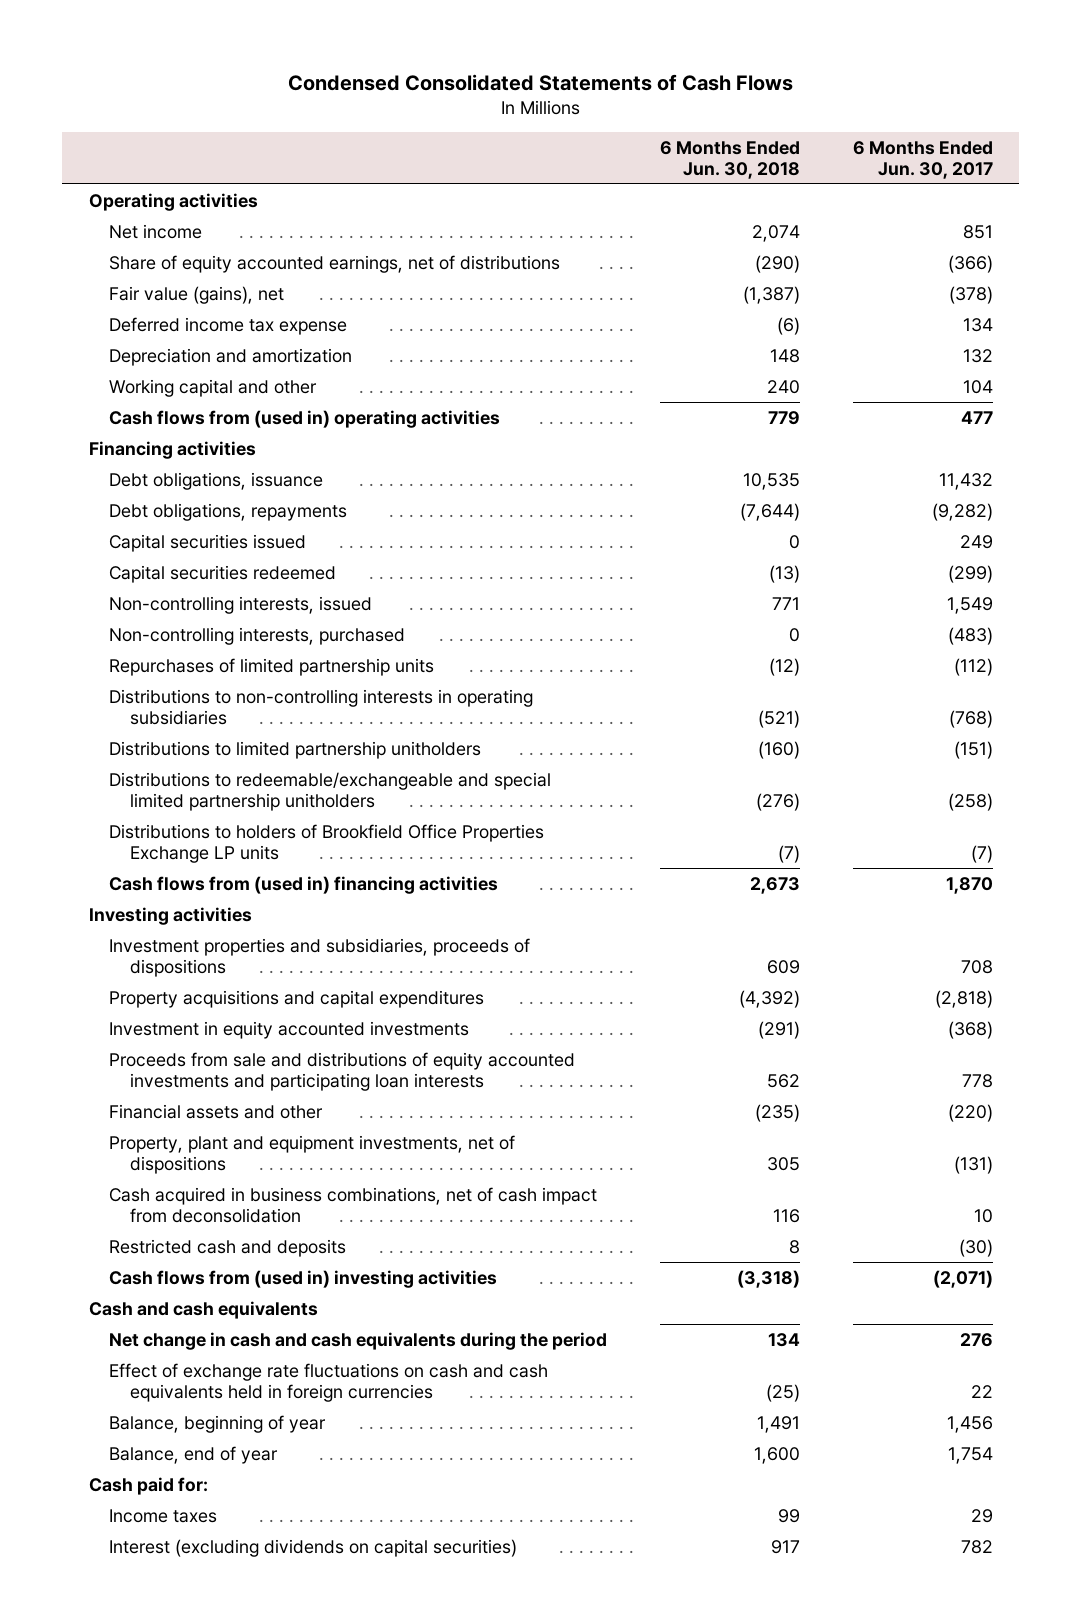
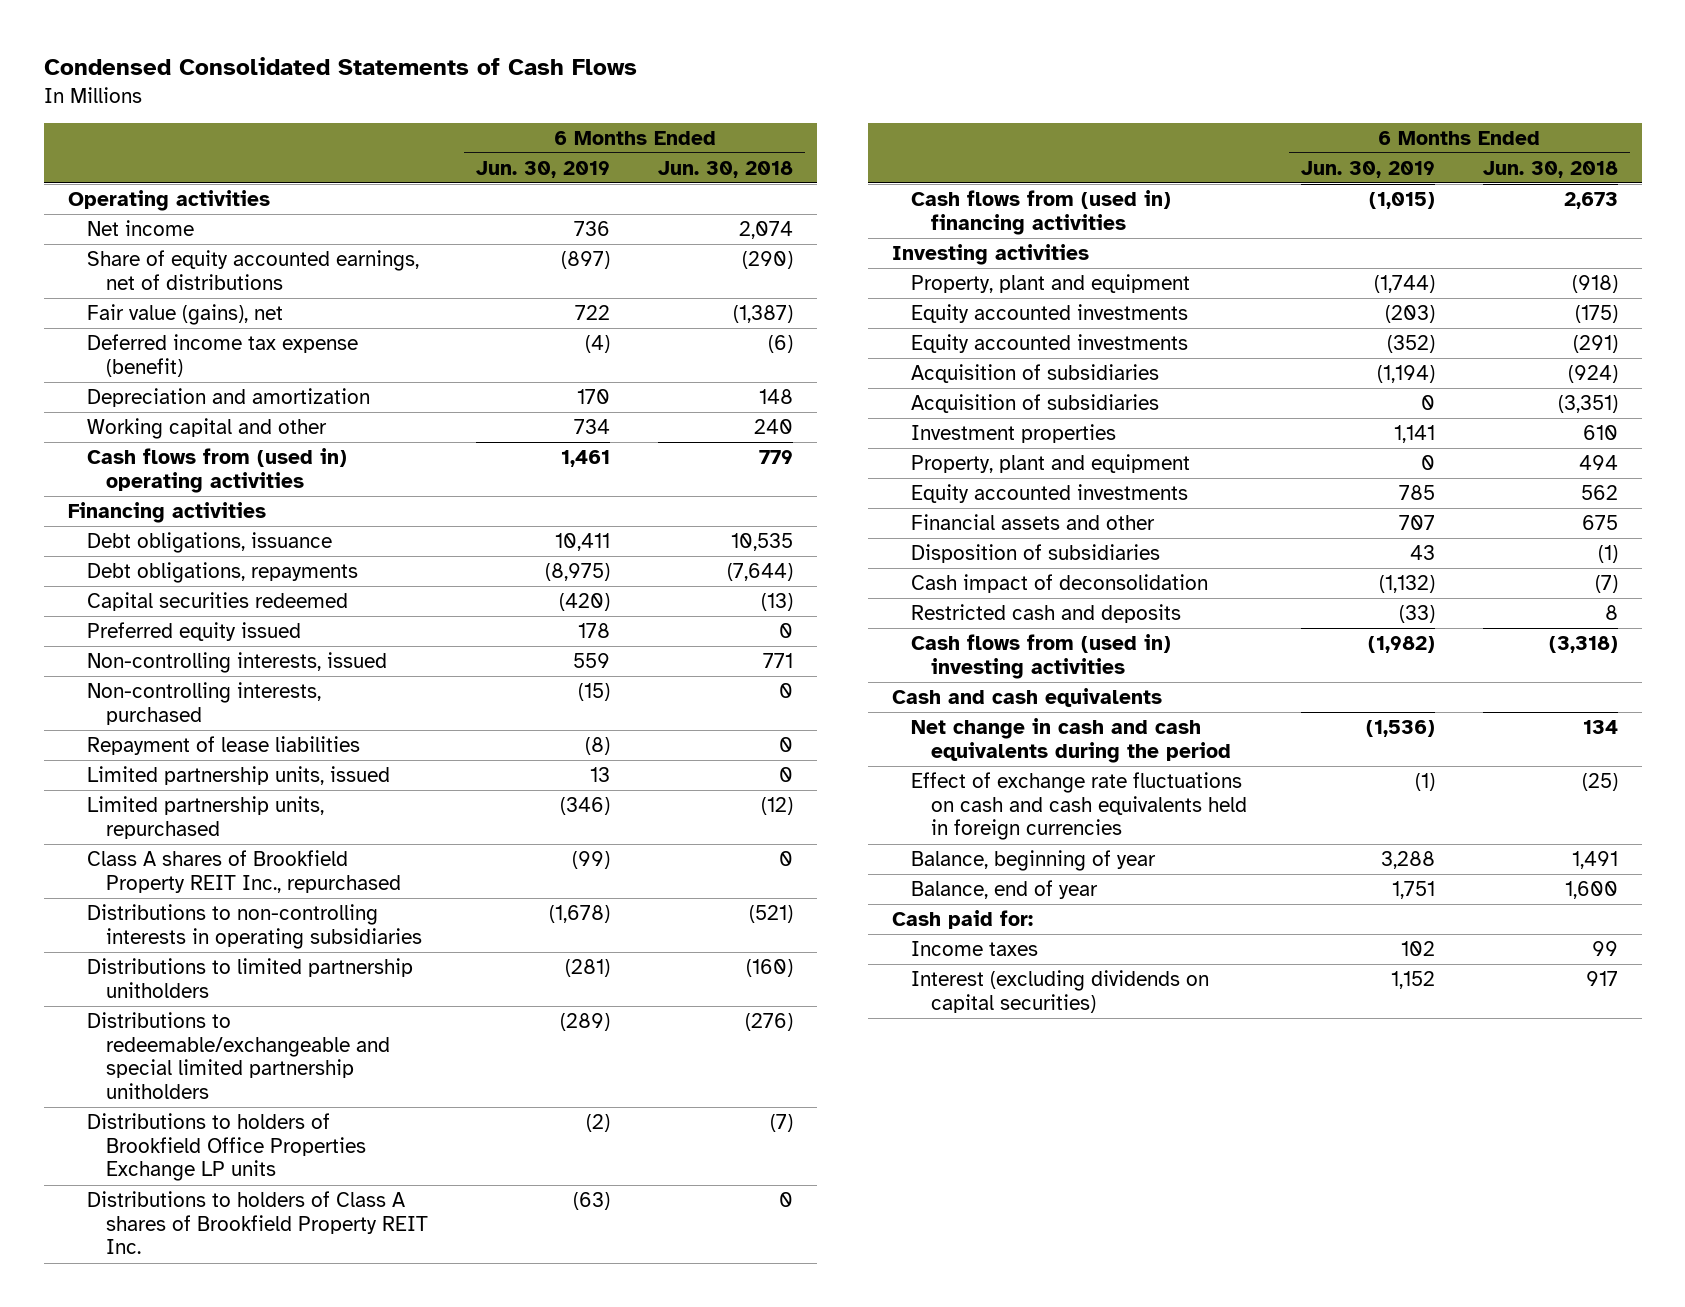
- | 6 Months Ended Jun. 30, 2018 | 6 Months Ended Jun. 30, 2017
+ | 6 Months Ended Jun. 30, 2019 | 6 Months Ended Jun. 30, 2018
- Deferred income tax expense | (6) | 134
+ Deferred income tax expense (benefit) | (4) | (6)
- Capital securities issued | 0 | 249
+ Preferred equity issued | 178 | 0
- Repurchases of limited partnership units | (12) | (112)
+ Repayment of lease liabilities | (8) | 0
+ Limited partnership units, issued | 13 | 0
+ Limited partnership units, repurchased | (346) | (12)
+ Class A shares of Brookfield Property REIT Inc., repurchased | (99) | 0
+ Distributions to holders of Class A shares of Brookfield Property REIT Inc. | (63) | 0
- Investment properties and subsidiaries, proceeds of dispositions | 609 | 708
- Property acquisitions and capital expenditures | (4,392) | (2,818)
- Investment in equity accounted investments | (291) | (368)
- Proceeds from sale and distributions of equity accounted investments and participating loan interests | 562 | 778
- Financial assets and other | (235) | (220)
- Property, plant and equipment investments, net of dispositions | 305 | (131)
- Cash acquired in business combinations, net of cash impact from deconsolidation | 116 | 10
+ Property, plant and equipment | (1,744) | (918)
+ Equity accounted investments | (203) | (175)
+ Equity accounted investments | (352) | (291)
+ Acquisition of subsidiaries | (1,194) | (924)
+ Acquisition of subsidiaries | 0 | (3,351)
+ Investment properties | 1,141 | 610
+ Property, plant and equipment | 0 | 494
+ Equity accounted investments | 785 | 562
+ Financial assets and other | 707 | 675
+ Disposition of subsidiaries | 43 | (1)
+ Cash impact of deconsolidation | (1,132) | (7)

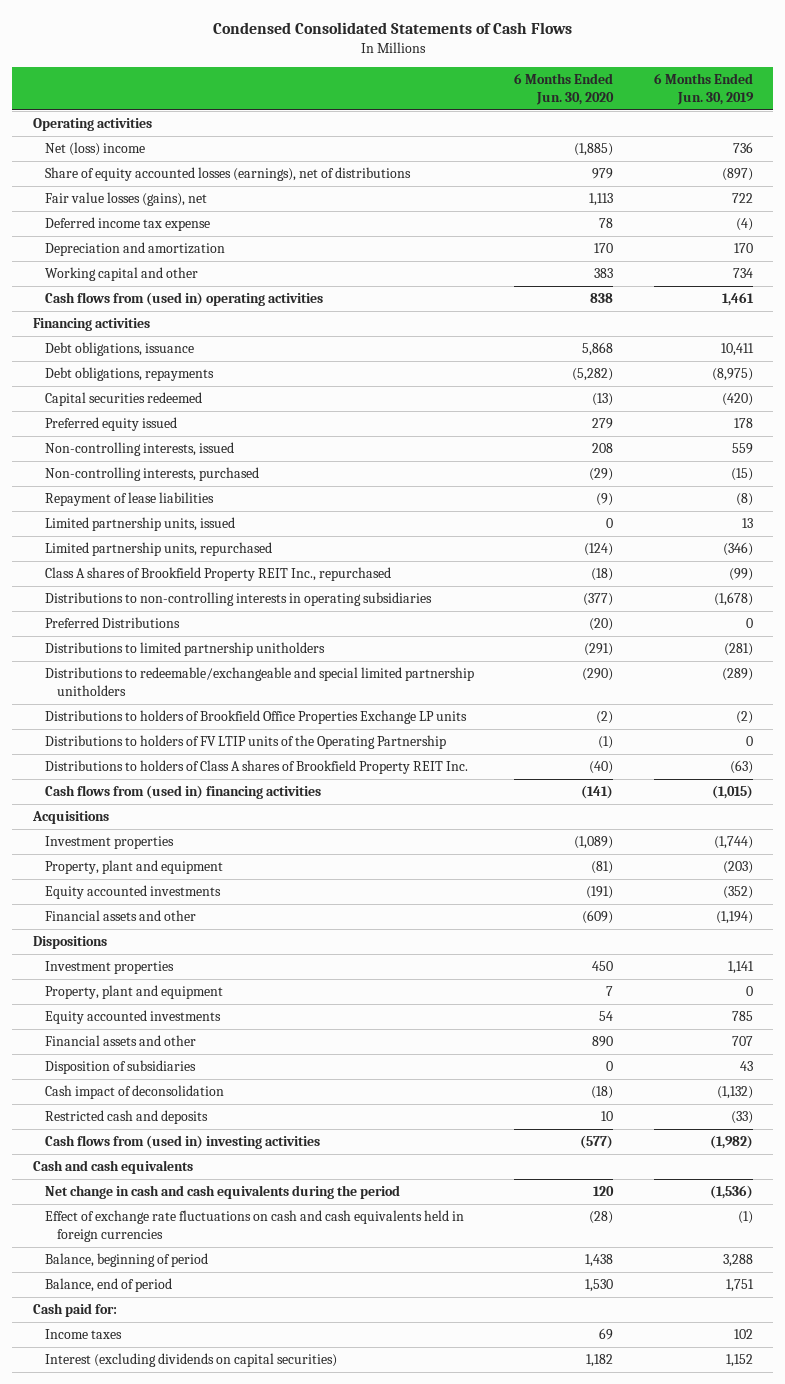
- | 6 Months Ended Jun. 30, 2019 | 6 Months Ended Jun. 30, 2018
+ | 6 Months Ended Jun. 30, 2020 | 6 Months Ended Jun. 30, 2019
- Net income | 736 | 2,074
- Share of equity accounted earnings, net of distributions | (897) | (290)
- Fair value (gains), net | 722 | (1,387)
- Deferred income tax expense (benefit) | (4) | (6)
+ Net (loss) income | (1,885) | 736
+ Share of equity accounted losses (earnings), net of distributions | 979 | (897)
+ Fair value losses (gains), net | 1,113 | 722
+ Deferred income tax expense | 78 | (4)
+ Preferred Distributions | (20) | 0
+ Distributions to holders of FV LTIP units of the Operating Partnership | (1) | 0
- Investing activities
- Property, plant and equipment | (1,744) | (918)
- Equity accounted investments | (203) | (175)
+ Acquisitions
+ Investment properties | (1,089) | (1,744)
+ Property, plant and equipment | (81) | (203)
- Acquisition of subsidiaries | (1,194) | (924)
- Acquisition of subsidiaries | 0 | (3,351)
+ Financial assets and other | (609) | (1,194)
+ Dispositions
- Balance, beginning of year | 3,288 | 1,491
- Balance, end of year | 1,751 | 1,600
+ Balance, beginning of period | 1,438 | 3,288
+ Balance, end of period | 1,530 | 1,751

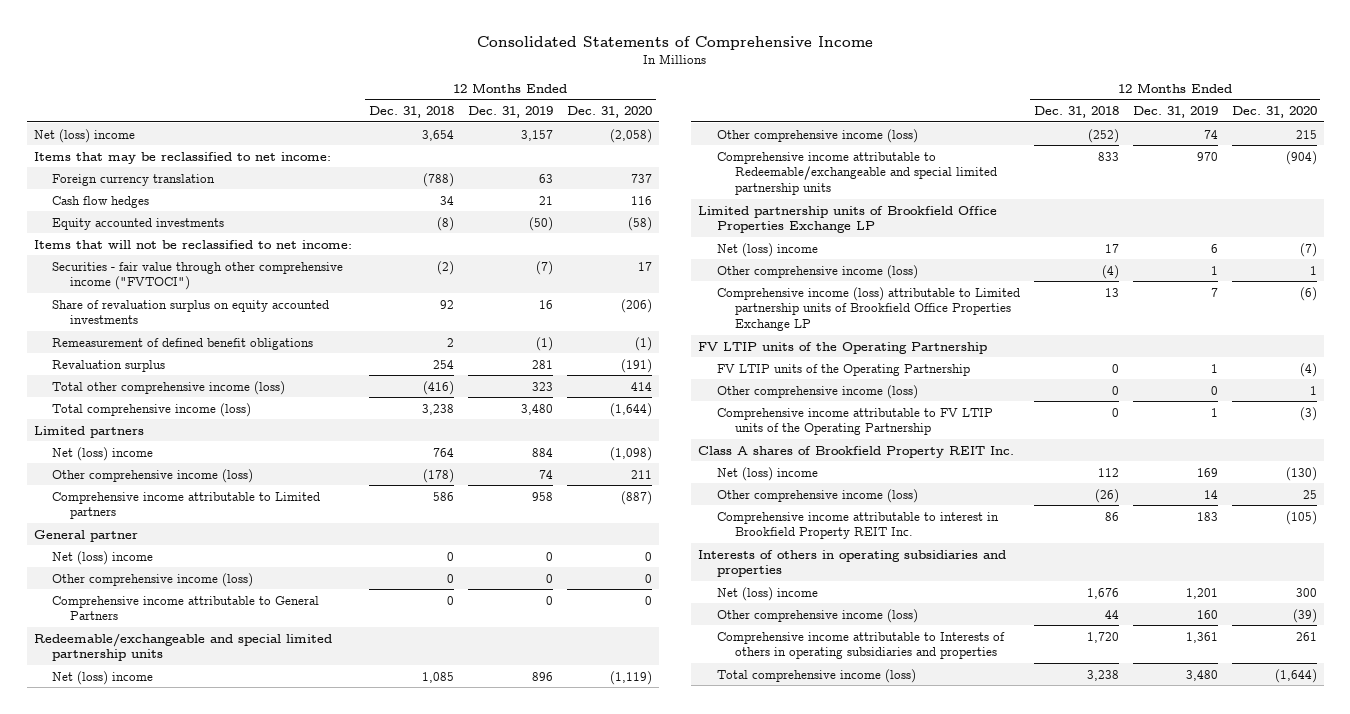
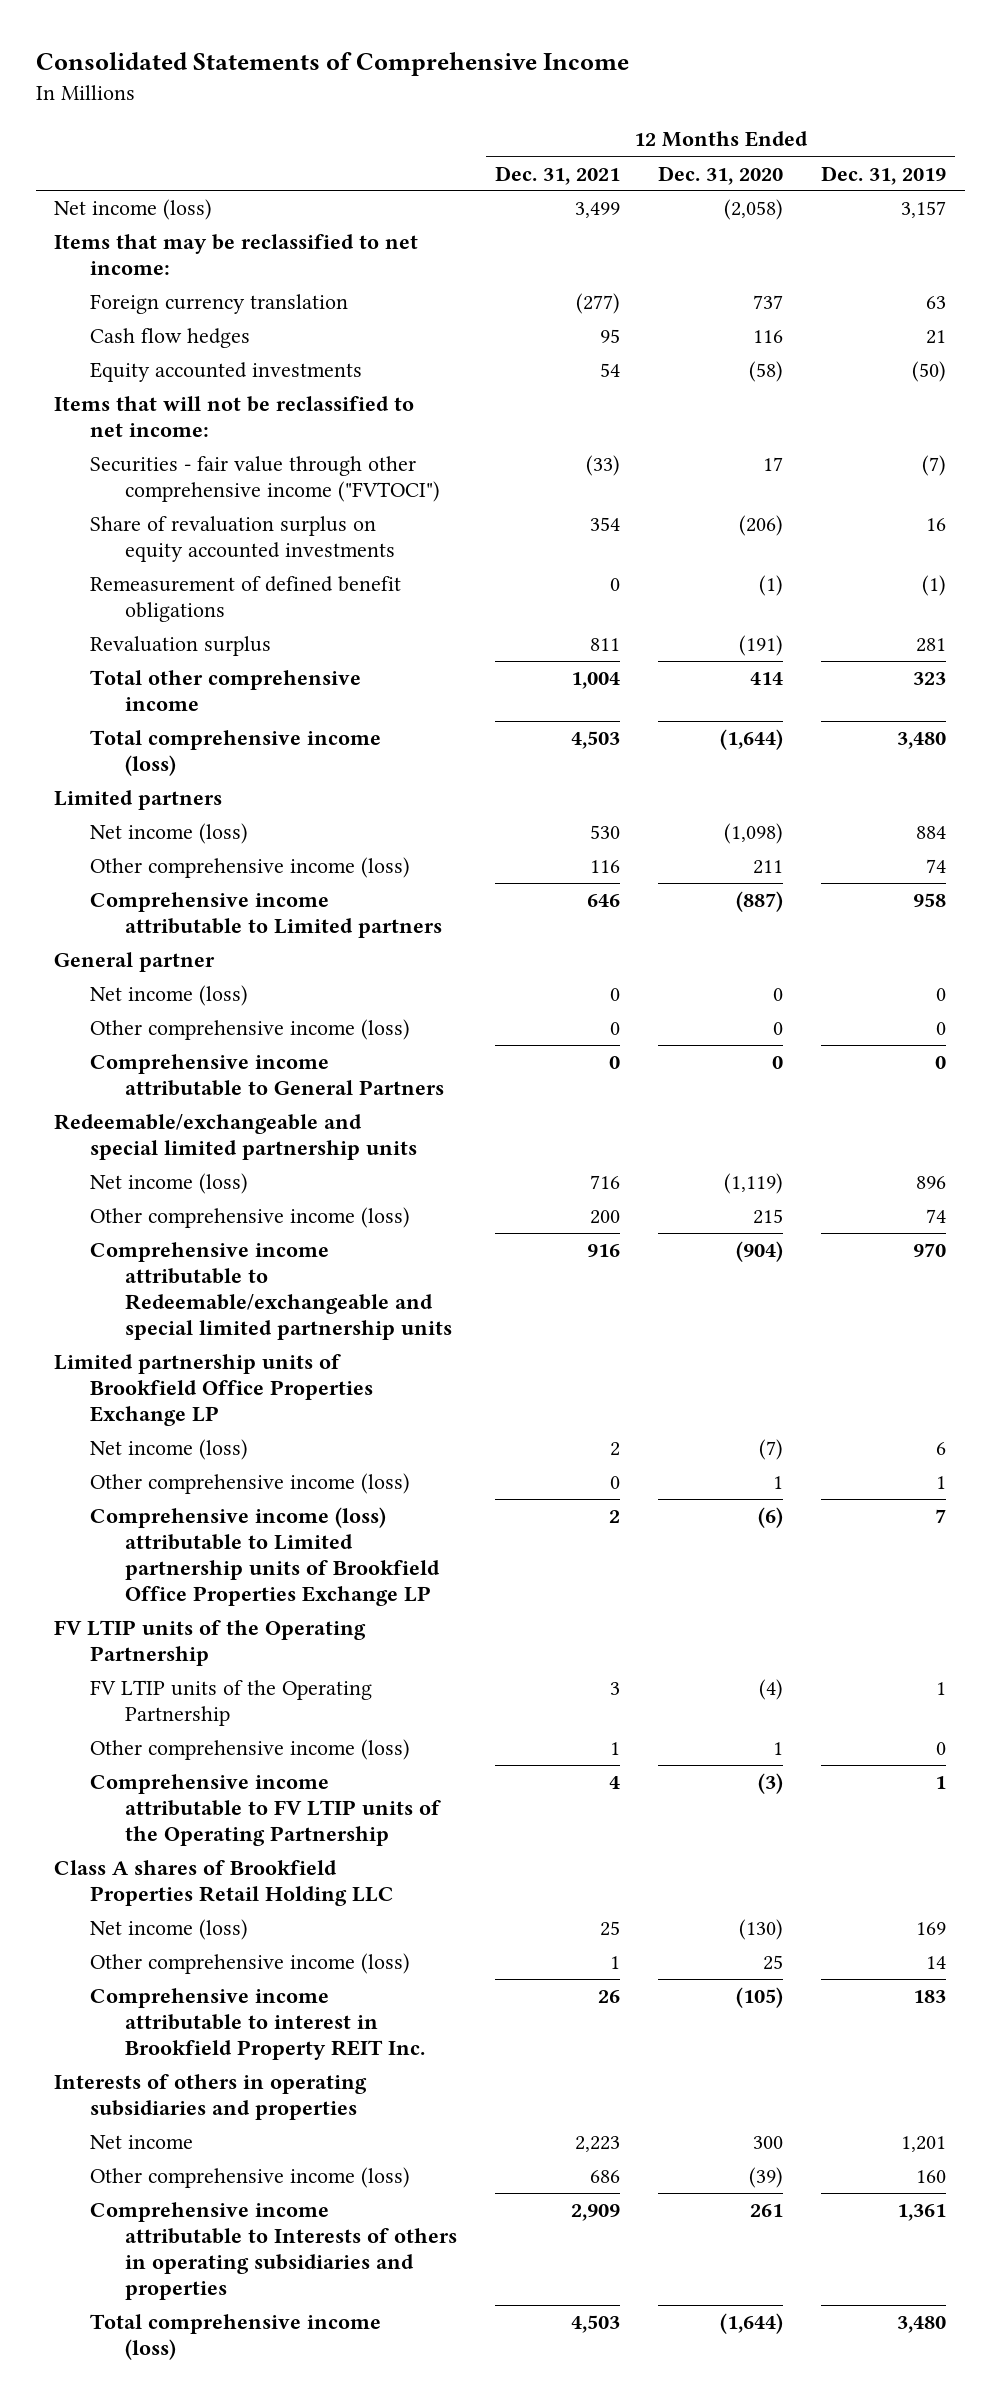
- | 12 Months Ended Dec. 31, 2018 | 12 Months Ended Dec. 31, 2019 | 12 Months Ended Dec. 31, 2020
+ | 12 Months Ended Dec. 31, 2021 | 12 Months Ended Dec. 31, 2020 | 12 Months Ended Dec. 31, 2019
- Net (loss) income | 3,654 | 3,157 | (2,058)
+ Net income (loss) | 3,499 | (2,058) | 3,157
- Total other comprehensive income (loss) | (416) | 323 | 414
+ Total other comprehensive income | 1,004 | 414 | 323
- Net (loss) income | 764 | 884 | (1,098)
+ Net income (loss) | 530 | (1,098) | 884
- Net (loss) income | 0 | 0 | 0
+ Net income (loss) | 0 | 0 | 0
- Net (loss) income | 1,085 | 896 | (1,119)
+ Net income (loss) | 716 | (1,119) | 896
- Net (loss) income | 17 | 6 | (7)
+ Net income (loss) | 2 | (7) | 6
- Class A shares of Brookfield Property REIT Inc.
- Net (loss) income | 112 | 169 | (130)
+ Class A shares of Brookfield Properties Retail Holding LLC
+ Net income (loss) | 25 | (130) | 169
- Net (loss) income | 1,676 | 1,201 | 300
+ Net income | 2,223 | 300 | 1,201

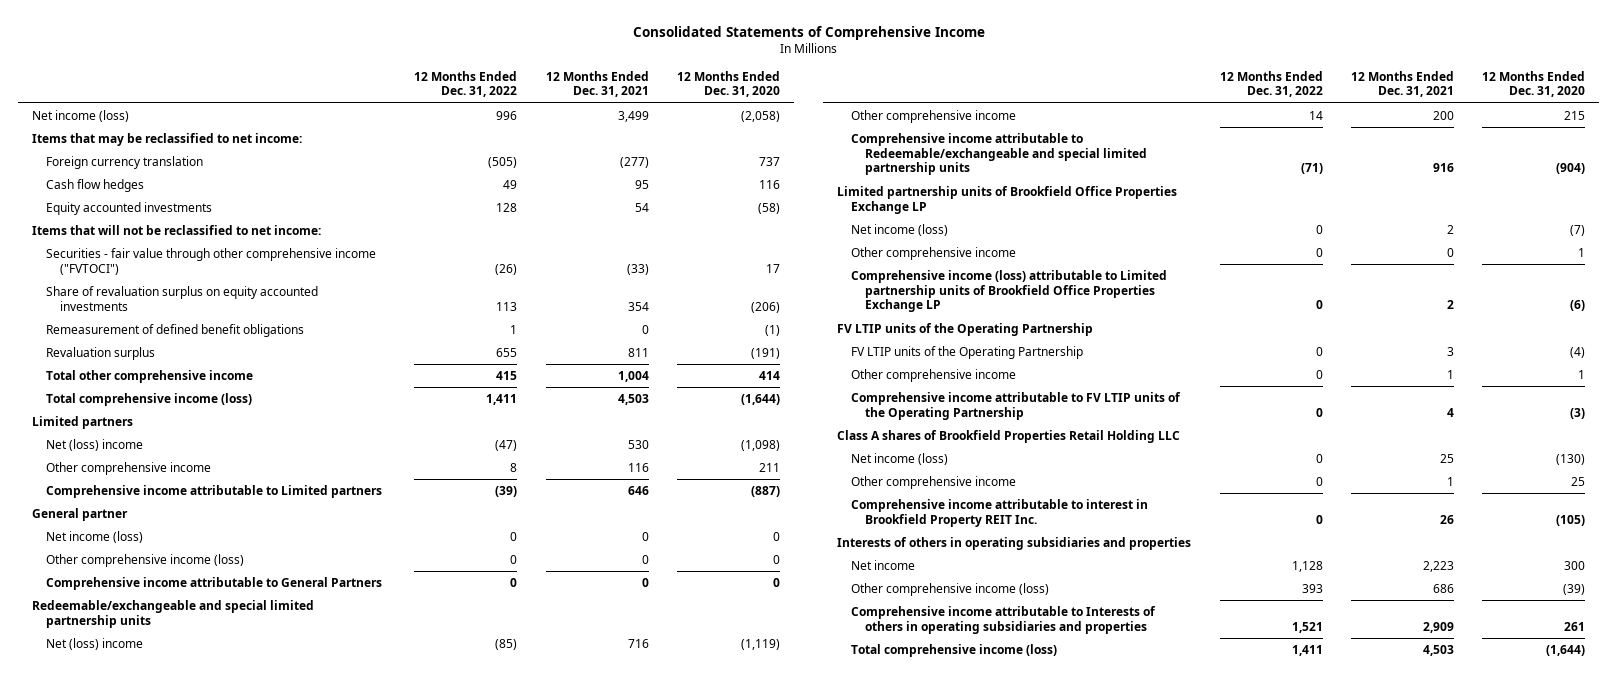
- | 12 Months Ended Dec. 31, 2021 | 12 Months Ended Dec. 31, 2020 | 12 Months Ended Dec. 31, 2019
+ | 12 Months Ended Dec. 31, 2022 | 12 Months Ended Dec. 31, 2021 | 12 Months Ended Dec. 31, 2020
- Net income (loss) | 530 | (1,098) | 884
- Other comprehensive income (loss) | 116 | 211 | 74
+ Net (loss) income | (47) | 530 | (1,098)
+ Other comprehensive income | 8 | 116 | 211
- Net income (loss) | 716 | (1,119) | 896
- Other comprehensive income (loss) | 200 | 215 | 74
+ Net (loss) income | (85) | 716 | (1,119)
+ Other comprehensive income | 14 | 200 | 215
- Other comprehensive income (loss) | 0 | 1 | 1
+ Other comprehensive income | 0 | 0 | 1
- Other comprehensive income (loss) | 1 | 1 | 0
+ Other comprehensive income | 0 | 1 | 1
- Other comprehensive income (loss) | 1 | 25 | 14
+ Other comprehensive income | 0 | 1 | 25

